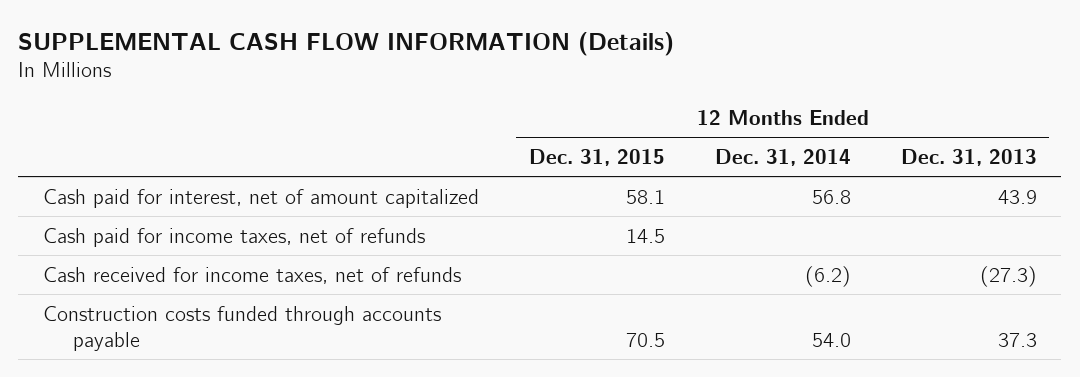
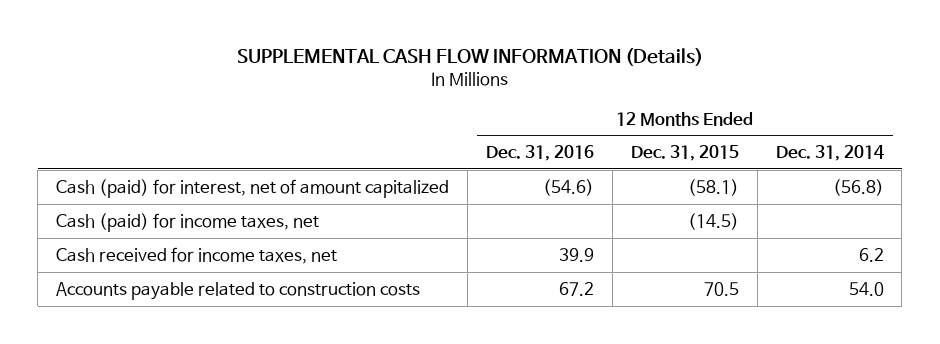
- | 12 Months Ended Dec. 31, 2015 | 12 Months Ended Dec. 31, 2014 | 12 Months Ended Dec. 31, 2013
+ | 12 Months Ended Dec. 31, 2016 | 12 Months Ended Dec. 31, 2015 | 12 Months Ended Dec. 31, 2014
- Cash paid for interest, net of amount capitalized | 58.1 | 56.8 | 43.9
- Cash paid for income taxes, net of refunds | 14.5 | |
- Cash received for income taxes, net of refunds | | (6.2) | (27.3)
- Construction costs funded through accounts payable | 70.5 | 54.0 | 37.3
+ Cash (paid) for interest, net of amount capitalized | (54.6) | (58.1) | (56.8)
+ Cash (paid) for income taxes, net | | (14.5) |
+ Cash received for income taxes, net | 39.9 | | 6.2
+ Accounts payable related to construction costs | 67.2 | 70.5 | 54.0

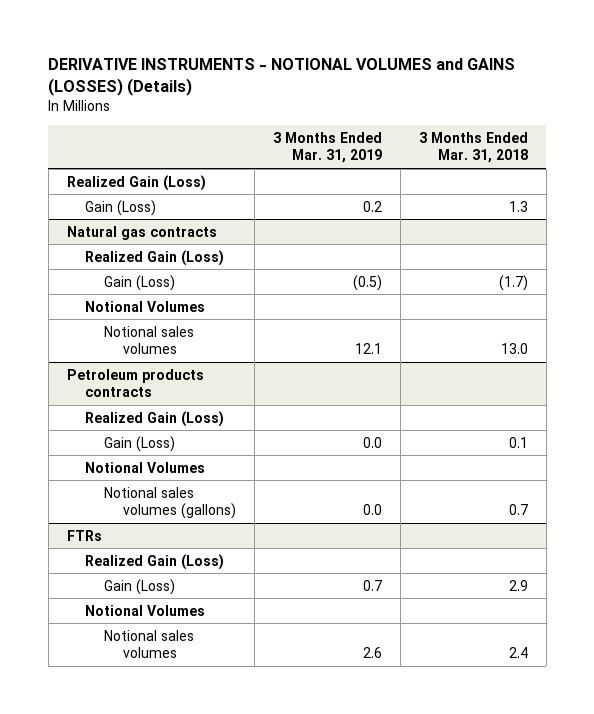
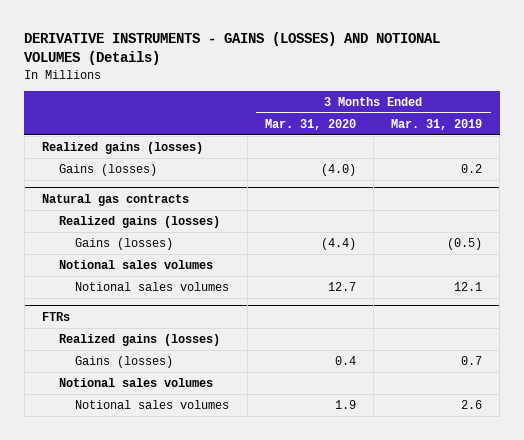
- DERIVATIVE INSTRUMENTS - NOTIONAL VOLUMES and GAINS (LOSSES) (Details)
+ DERIVATIVE INSTRUMENTS - GAINS (LOSSES) AND NOTIONAL VOLUMES (Details)
- | 3 Months Ended Mar. 31, 2019 | 3 Months Ended Mar. 31, 2018
+ | 3 Months Ended Mar. 31, 2020 | 3 Months Ended Mar. 31, 2019
- Realized Gain (Loss)
- Gain (Loss) | 0.2 | 1.3
+ Realized gains (losses)
+ Gains (losses) | (4.0) | 0.2
@ Natural gas contracts
- Realized Gain (Loss)
- Gain (Loss) | (0.5) | (1.7)
- Notional Volumes
+ Realized gains (losses)
+ Gains (losses) | (4.4) | (0.5)
+ Notional sales volumes
- Petroleum products contracts
- Realized Gain (Loss)
- Gain (Loss) | 0.0 | 0.1
- Notional Volumes
- Notional sales volumes (gallons) | 0.0 | 0.7
@ FTRs
- Realized Gain (Loss)
- Gain (Loss) | 0.7 | 2.9
- Notional Volumes
+ Realized gains (losses)
+ Gains (losses) | 0.4 | 0.7
+ Notional sales volumes

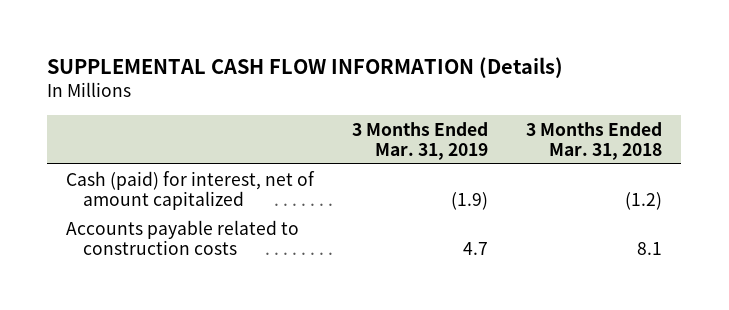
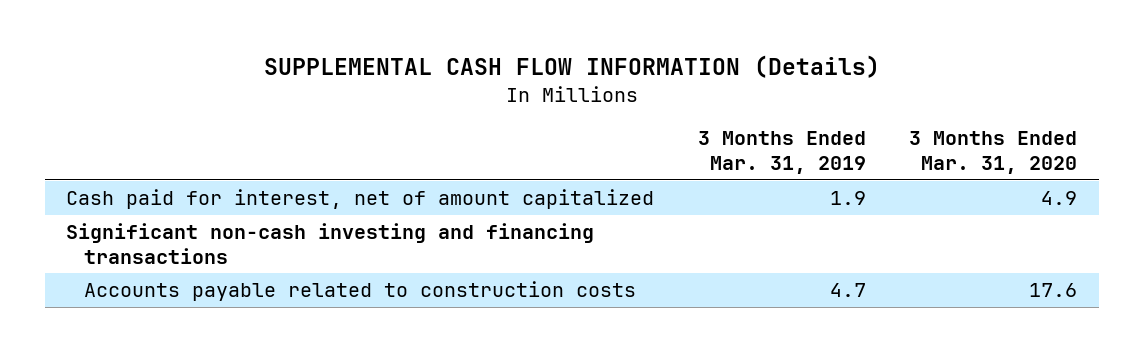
- | 3 Months Ended Mar. 31, 2019 | 3 Months Ended Mar. 31, 2018
+ | 3 Months Ended Mar. 31, 2019 | 3 Months Ended Mar. 31, 2020
- Cash (paid) for interest, net of amount capitalized | (1.9) | (1.2)
+ Cash paid for interest, net of amount capitalized | 1.9 | 4.9
+ Significant non-cash investing and financing transactions

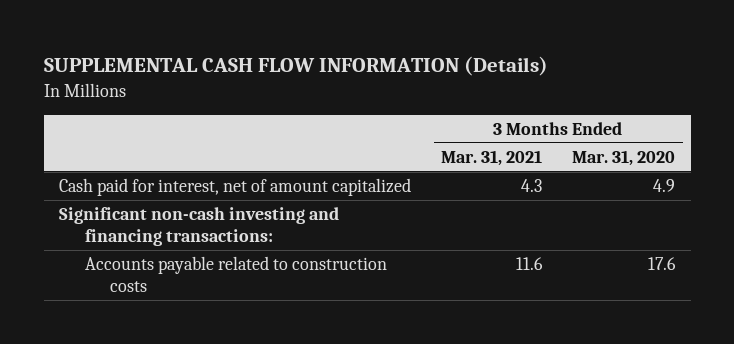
- | 3 Months Ended Mar. 31, 2019 | 3 Months Ended Mar. 31, 2020
+ | 3 Months Ended Mar. 31, 2021 | 3 Months Ended Mar. 31, 2020
- Significant non-cash investing and financing transactions
+ Significant non-cash investing and financing transactions:

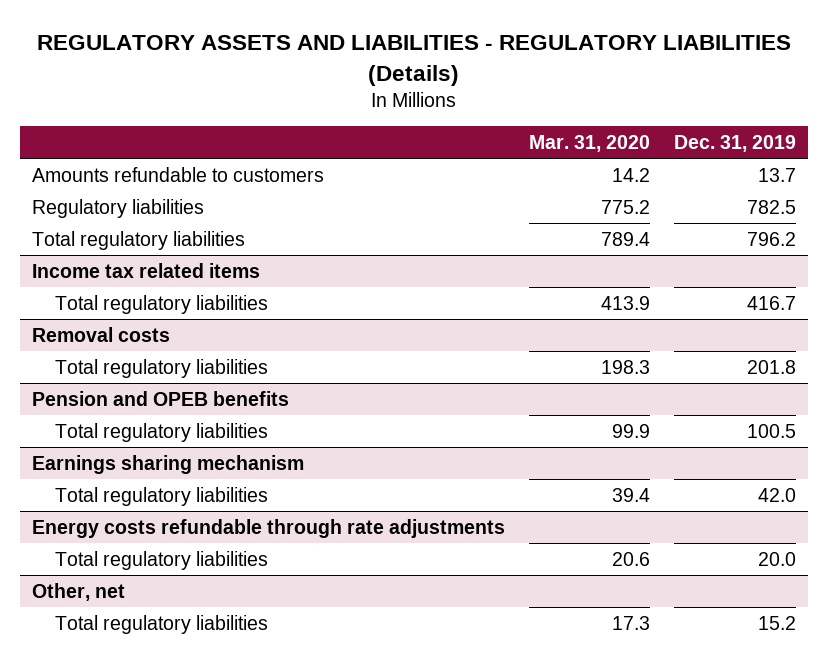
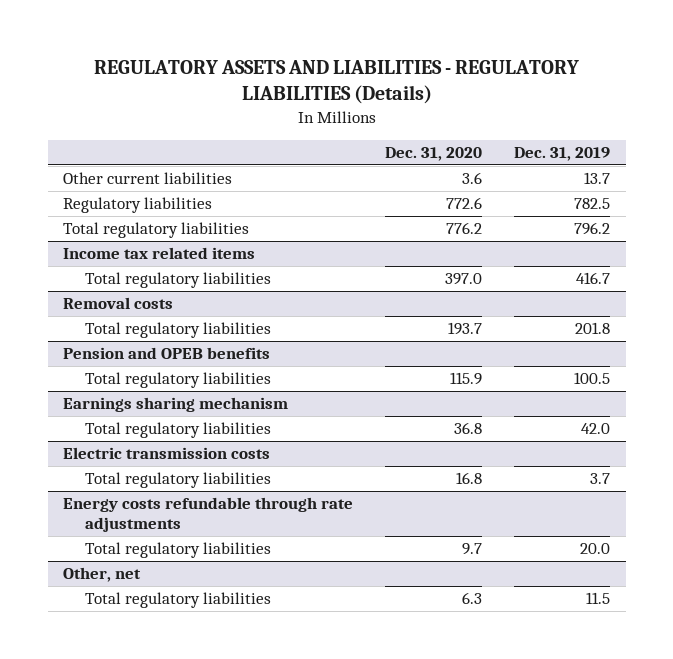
- | Mar. 31, 2020 | Dec. 31, 2019
+ | Dec. 31, 2020 | Dec. 31, 2019
- Amounts refundable to customers | 14.2 | 13.7
+ Other current liabilities | 3.6 | 13.7
+ Electric transmission costs
+ Total regulatory liabilities | 16.8 | 3.7
@ Other, net
- Total regulatory liabilities | 17.3 | 15.2
+ Total regulatory liabilities | 6.3 | 11.5

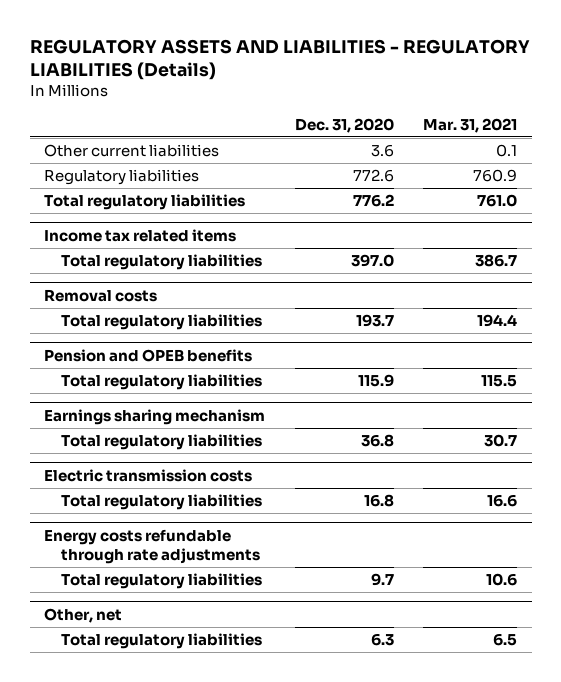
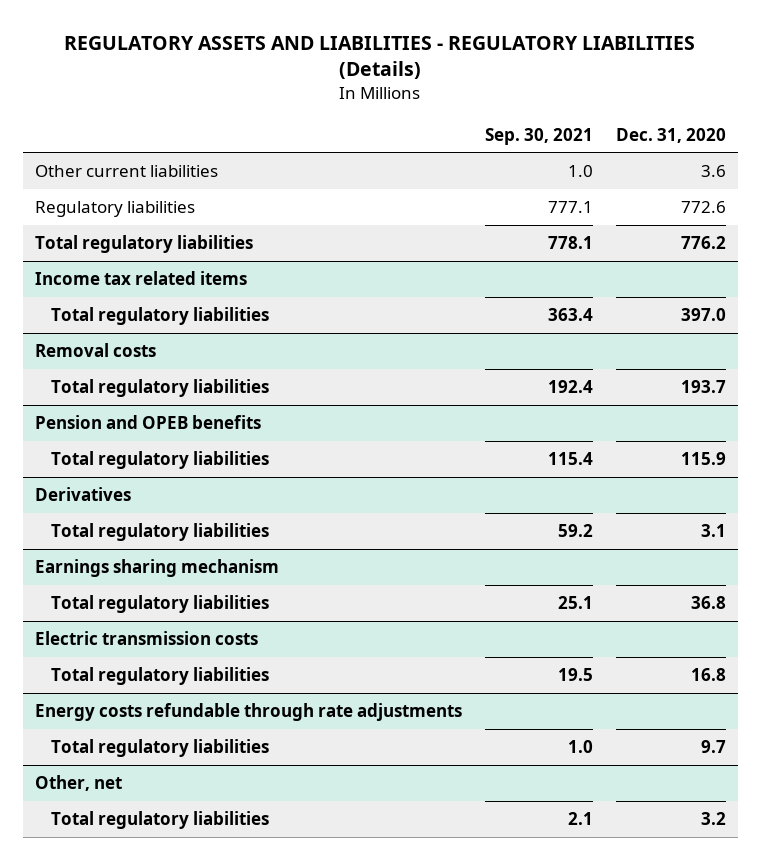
- | Dec. 31, 2020 | Mar. 31, 2021
+ | Sep. 30, 2021 | Dec. 31, 2020
+ Derivatives
+ Total regulatory liabilities | 59.2 | 3.1
@ Other, net
- Total regulatory liabilities | 6.3 | 6.5
+ Total regulatory liabilities | 2.1 | 3.2

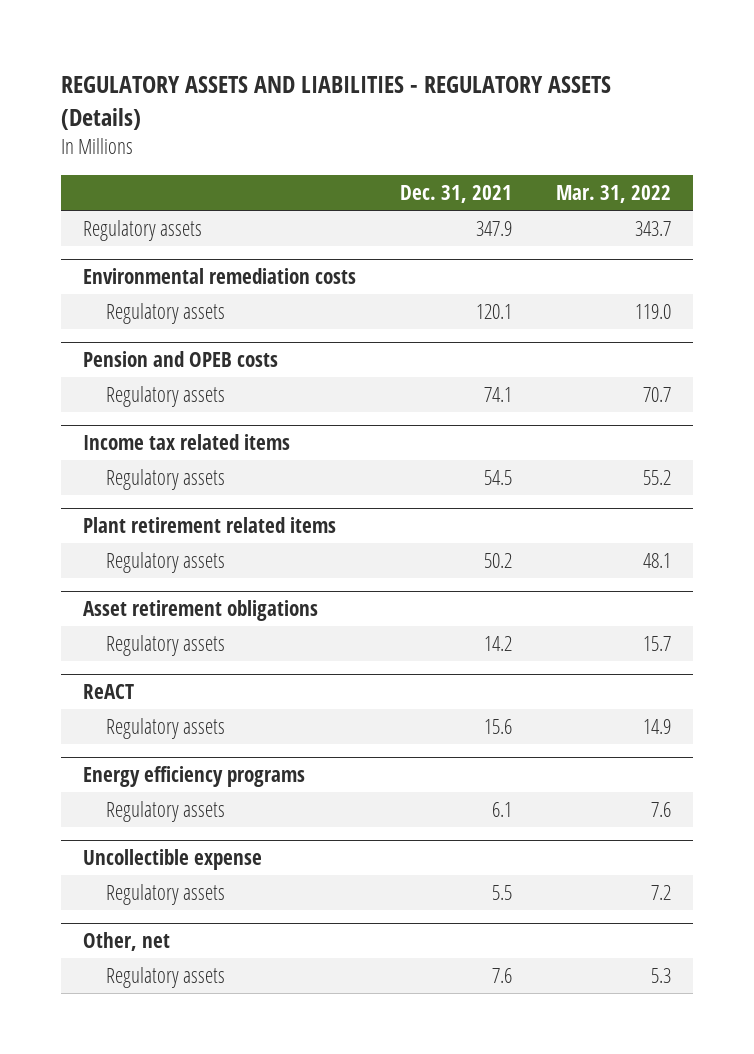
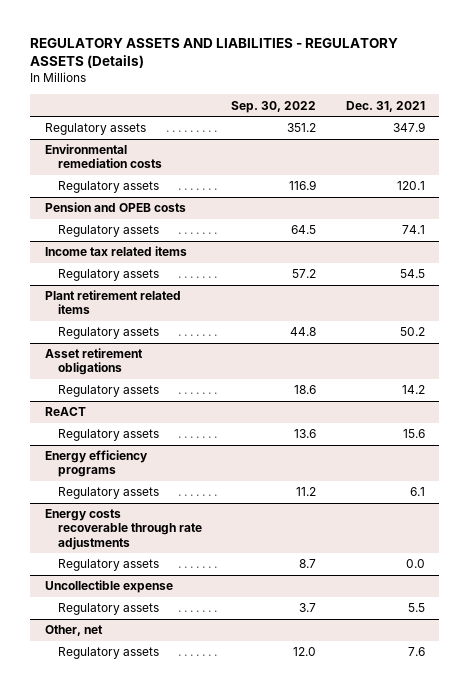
- | Dec. 31, 2021 | Mar. 31, 2022
+ | Sep. 30, 2022 | Dec. 31, 2021
+ Energy costs recoverable through rate adjustments
+ Regulatory assets | 8.7 | 0.0

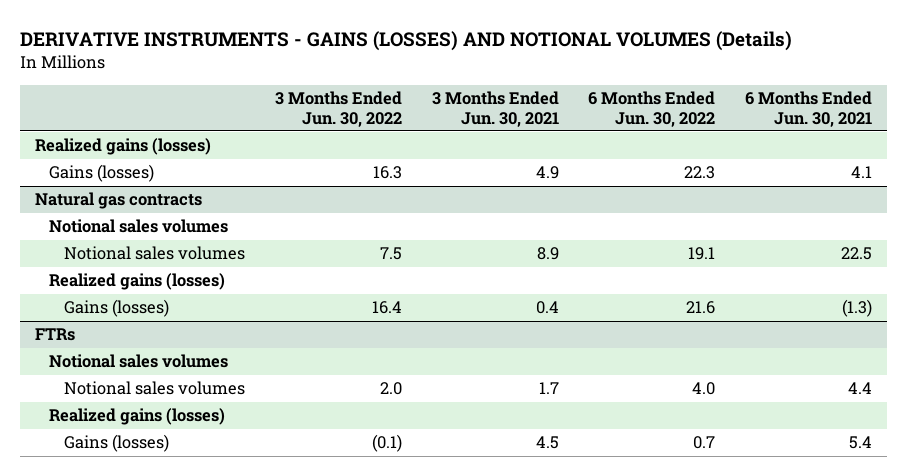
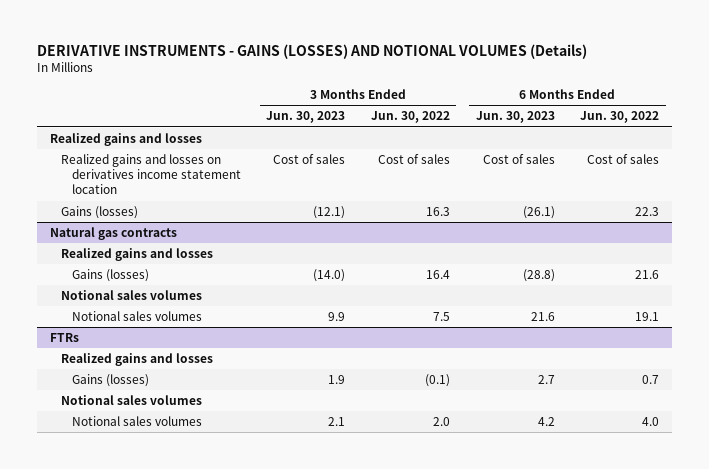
- | 3 Months Ended Jun. 30, 2022 | 3 Months Ended Jun. 30, 2021 | 6 Months Ended Jun. 30, 2022 | 6 Months Ended Jun. 30, 2021
+ | 3 Months Ended Jun. 30, 2023 | 3 Months Ended Jun. 30, 2022 | 6 Months Ended Jun. 30, 2023 | 6 Months Ended Jun. 30, 2022
- Realized gains (losses)
+ Realized gains and losses
+ Realized gains and losses on derivatives income statement location | Cost of sales | Cost of sales | Cost of sales | Cost of sales
@ Natural gas contracts
+ Realized gains and losses
moved up: Gains (losses) | (14.0) | 16.4 | (28.8) | 21.6
- Realized gains (losses)
@ FTRs
+ Realized gains and losses
moved up: Gains (losses) | 1.9 | (0.1) | 2.7 | 0.7
- Realized gains (losses)

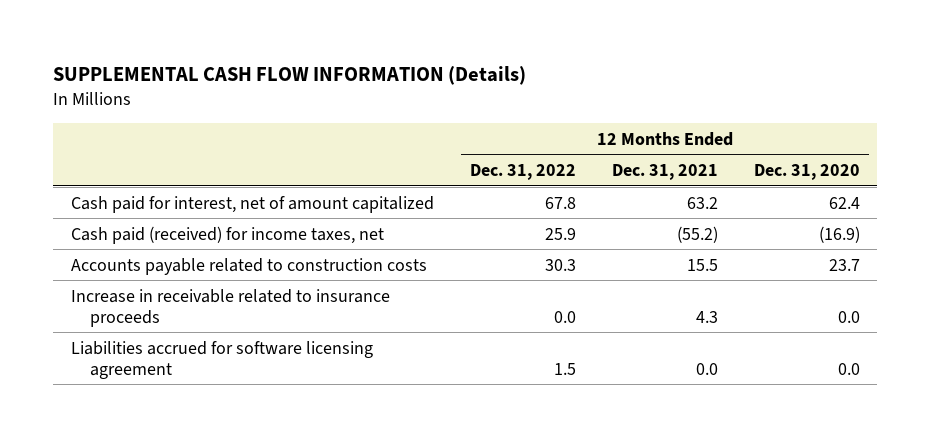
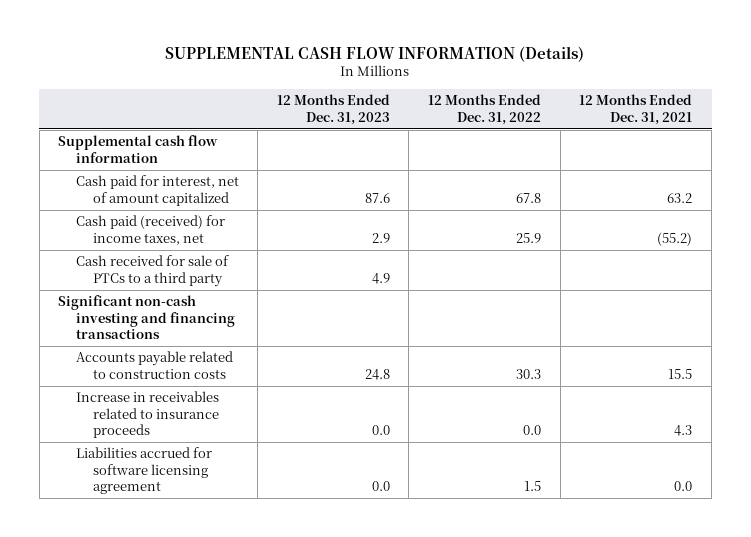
- | 12 Months Ended Dec. 31, 2022 | 12 Months Ended Dec. 31, 2021 | 12 Months Ended Dec. 31, 2020
+ | 12 Months Ended Dec. 31, 2023 | 12 Months Ended Dec. 31, 2022 | 12 Months Ended Dec. 31, 2021
+ Supplemental cash flow information
+ Cash received for sale of PTCs to a third party | 4.9 | |
+ Significant non-cash investing and financing transactions
- Increase in receivable related to insurance proceeds | 0.0 | 4.3 | 0.0
+ Increase in receivables related to insurance proceeds | 0.0 | 0.0 | 4.3

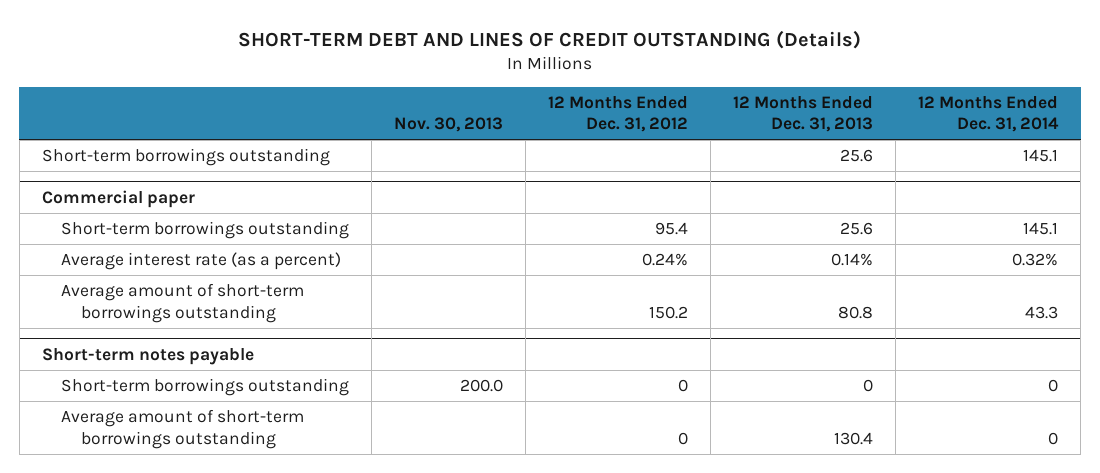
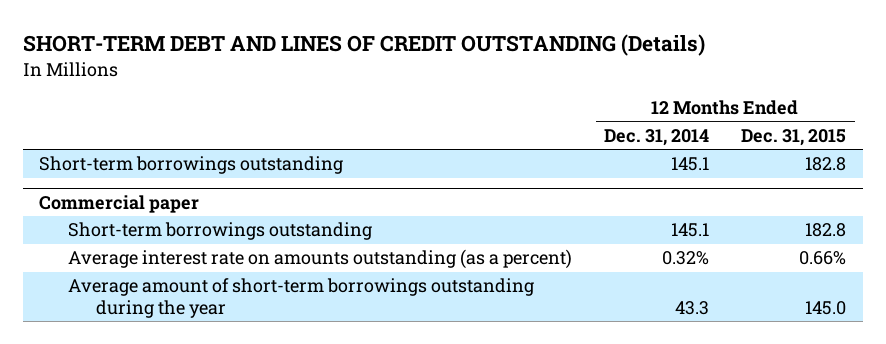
- | Nov. 30, 2013 | 12 Months Ended Dec. 31, 2012 | 12 Months Ended Dec. 31, 2013 | 12 Months Ended Dec. 31, 2014
+ | 12 Months Ended Dec. 31, 2014 | 12 Months Ended Dec. 31, 2015
@ Commercial paper
- Average interest rate (as a percent) | | 0.24% | 0.14% | 0.32%
- Average amount of short-term borrowings outstanding | | 150.2 | 80.8 | 43.3
- Short-term notes payable
- Short-term borrowings outstanding | 200.0 | 0 | 0 | 0
- Average amount of short-term borrowings outstanding | | 0 | 130.4 | 0
@ Commercial paper
+ Average interest rate on amounts outstanding (as a percent) | 0.32% | 0.66%
+ Average amount of short-term borrowings outstanding during the year | 43.3 | 145.0

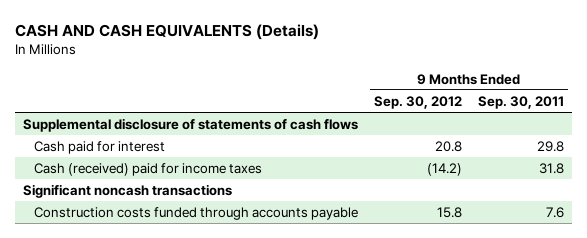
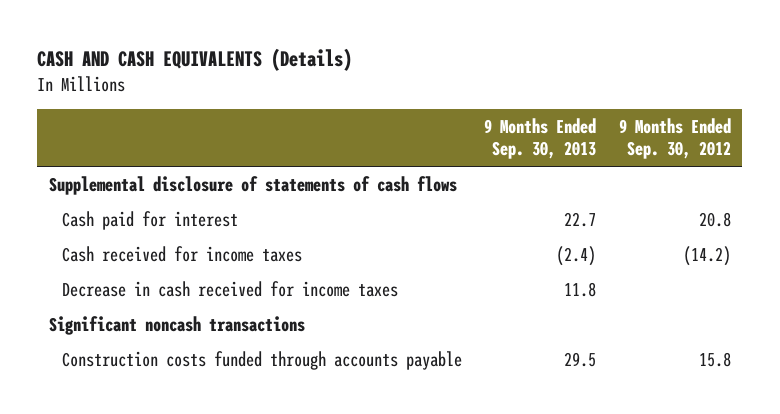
- | 9 Months Ended Sep. 30, 2012 | 9 Months Ended Sep. 30, 2011
+ | 9 Months Ended Sep. 30, 2013 | 9 Months Ended Sep. 30, 2012
- Cash (received) paid for income taxes | (14.2) | 31.8
+ Cash received for income taxes | (2.4) | (14.2)
+ Decrease in cash received for income taxes | 11.8 |

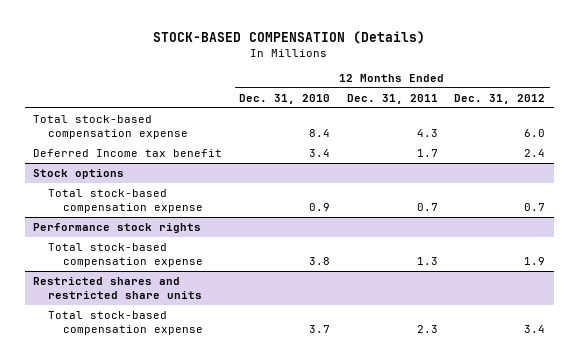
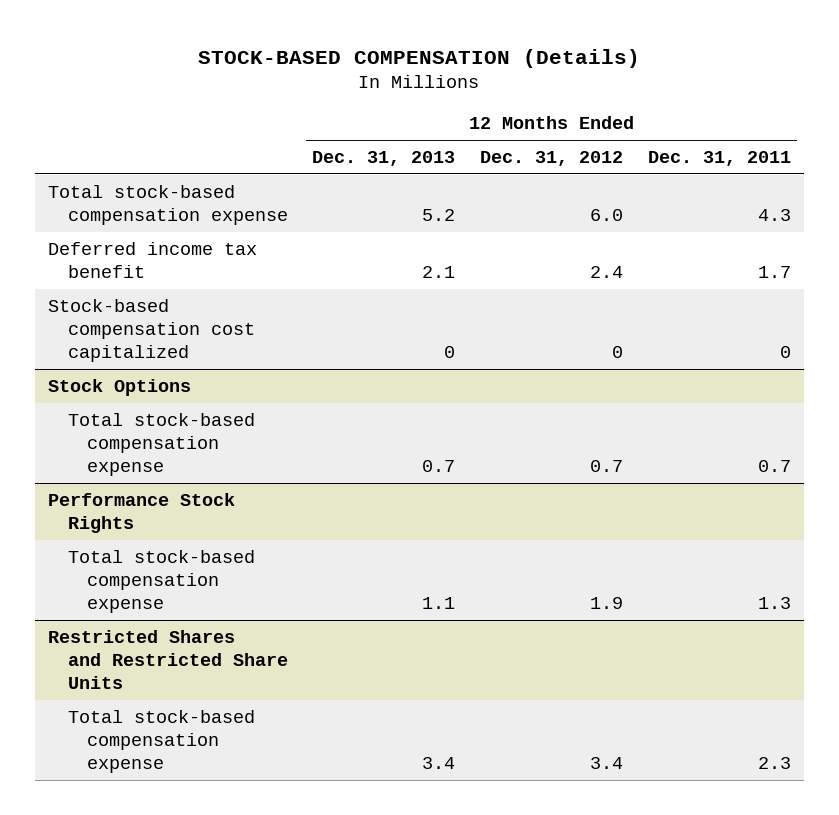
- | 12 Months Ended Dec. 31, 2010 | 12 Months Ended Dec. 31, 2011 | 12 Months Ended Dec. 31, 2012
+ | 12 Months Ended Dec. 31, 2013 | 12 Months Ended Dec. 31, 2012 | 12 Months Ended Dec. 31, 2011
- Deferred Income tax benefit | 3.4 | 1.7 | 2.4
- Stock options
+ Deferred income tax benefit | 2.1 | 2.4 | 1.7
+ Stock-based compensation cost capitalized | 0 | 0 | 0
+ Stock Options
- Performance stock rights
+ Performance Stock Rights
- Restricted shares and restricted share units
+ Restricted Shares and Restricted Share Units

